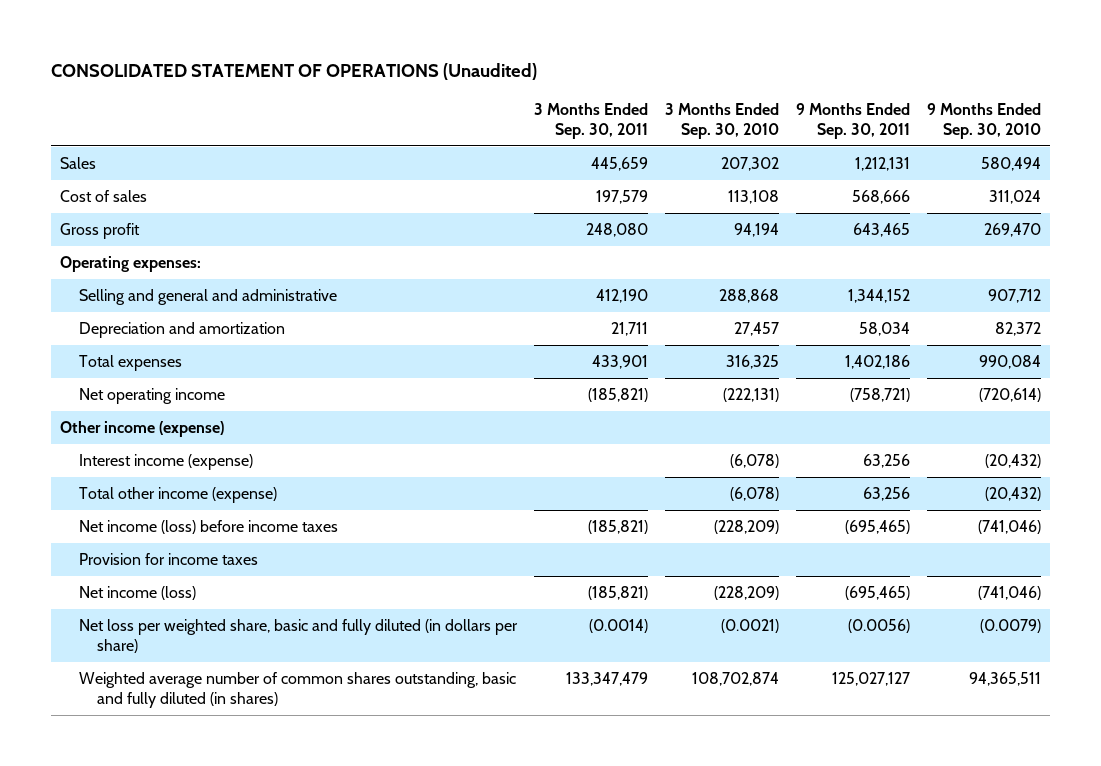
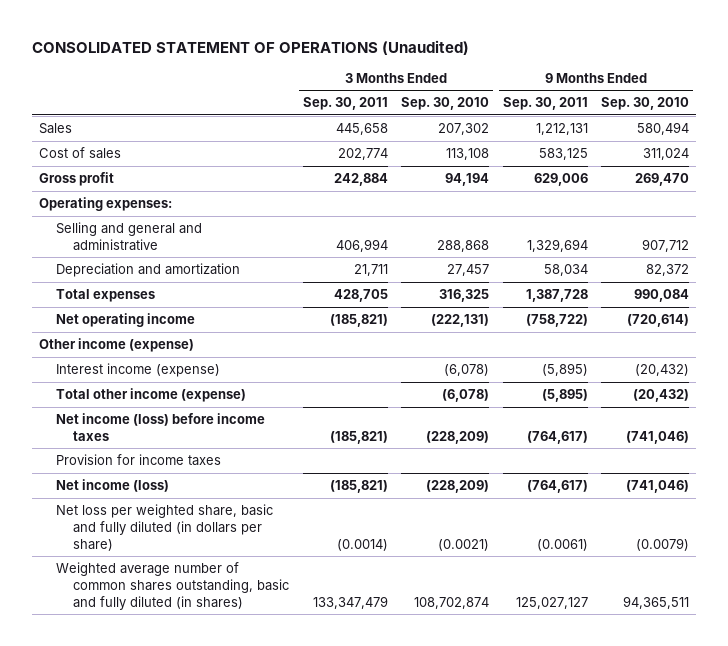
- Sales | 445,659 | 207,302 | 1,212,131 | 580,494
- Cost of sales | 197,579 | 113,108 | 568,666 | 311,024
- Gross profit | 248,080 | 94,194 | 643,465 | 269,470
+ Sales | 445,658 | 207,302 | 1,212,131 | 580,494
+ Cost of sales | 202,774 | 113,108 | 583,125 | 311,024
+ Gross profit | 242,884 | 94,194 | 629,006 | 269,470
- Selling and general and administrative | 412,190 | 288,868 | 1,344,152 | 907,712
+ Selling and general and administrative | 406,994 | 288,868 | 1,329,694 | 907,712
- Total expenses | 433,901 | 316,325 | 1,402,186 | 990,084
- Net operating income | (185,821) | (222,131) | (758,721) | (720,614)
+ Total expenses | 428,705 | 316,325 | 1,387,728 | 990,084
+ Net operating income | (185,821) | (222,131) | (758,722) | (720,614)
- Interest income (expense) | | (6,078) | 63,256 | (20,432)
- Total other income (expense) | | (6,078) | 63,256 | (20,432)
- Net income (loss) before income taxes | (185,821) | (228,209) | (695,465) | (741,046)
+ Interest income (expense) | | (6,078) | (5,895) | (20,432)
+ Total other income (expense) | | (6,078) | (5,895) | (20,432)
+ Net income (loss) before income taxes | (185,821) | (228,209) | (764,617) | (741,046)
- Net income (loss) | (185,821) | (228,209) | (695,465) | (741,046)
- Net loss per weighted share, basic and fully diluted (in dollars per share) | (0.0014) | (0.0021) | (0.0056) | (0.0079)
+ Net income (loss) | (185,821) | (228,209) | (764,617) | (741,046)
+ Net loss per weighted share, basic and fully diluted (in dollars per share) | (0.0014) | (0.0021) | (0.0061) | (0.0079)

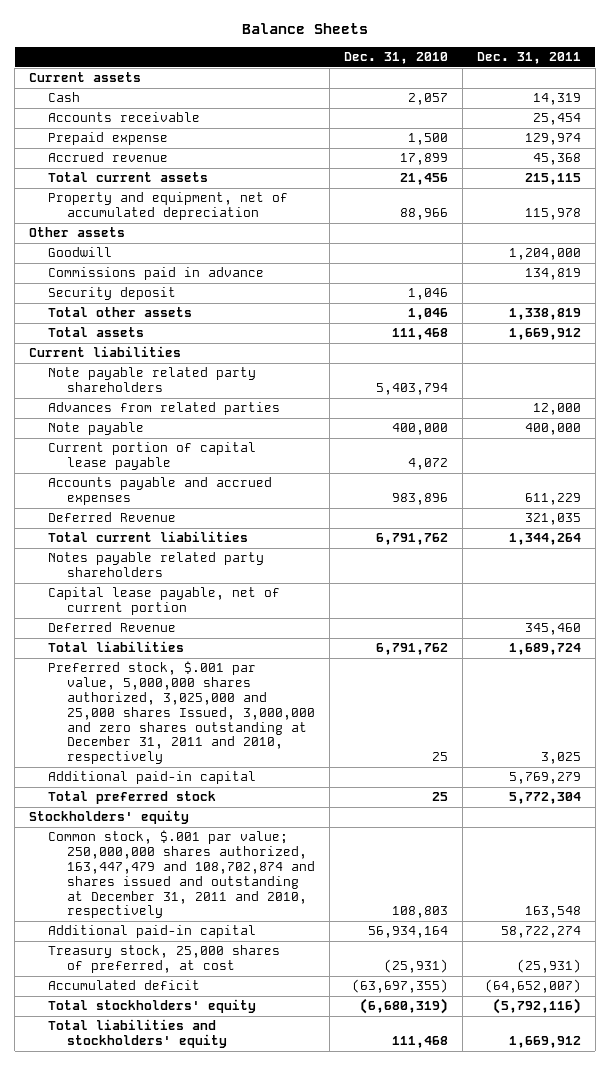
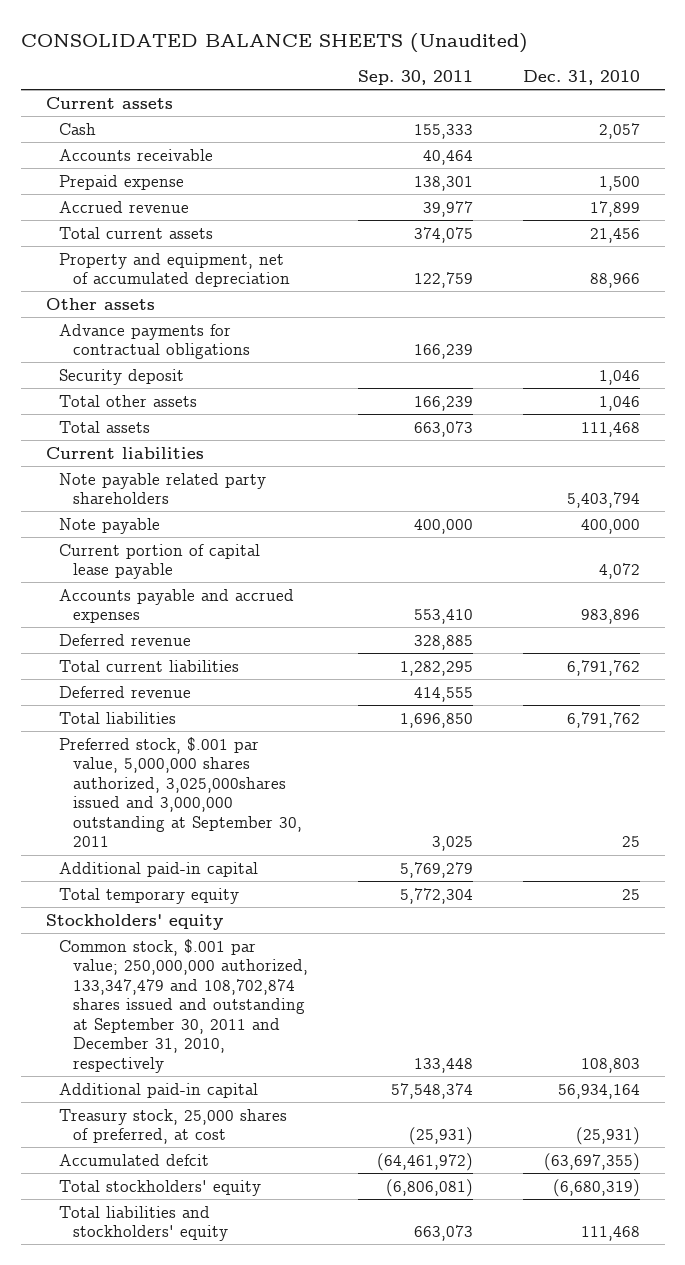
- Balance Sheets
+ CONSOLIDATED BALANCE SHEETS (Unaudited)
- | Dec. 31, 2010 | Dec. 31, 2011
+ | Sep. 30, 2011 | Dec. 31, 2010
- Goodwill | | 1,204,000
- Commissions paid in advance | | 134,819
+ Advance payments for contractual obligations | 166,239 |
- Advances from related parties | | 12,000
- Deferred Revenue | | 321,035
+ Deferred revenue | 328,885 |
- Notes payable related party shareholders
- Capital lease payable, net of current portion
- Deferred Revenue | | 345,460
+ Deferred revenue | 414,555 |
- Preferred stock, $.001 par value, 5,000,000 shares authorized, 3,025,000 and 25,000 shares Issued, 3,000,000 and zero shares outstanding at December 31, 2011 and 2010, respectively | 25 | 3,025
+ Preferred stock, $.001 par value, 5,000,000 shares authorized, 3,025,000shares issued and 3,000,000 outstanding at September 30, 2011 | 3,025 | 25
- Total preferred stock | 25 | 5,772,304
+ Total temporary equity | 5,772,304 | 25
- Common stock, $.001 par value; 250,000,000 shares authorized, 163,447,479 and 108,702,874 and shares issued and outstanding at December 31, 2011 and 2010, respectively | 108,803 | 163,548
+ Common stock, $.001 par value; 250,000,000 authorized, 133,347,479 and 108,702,874 shares issued and outstanding at September 30, 2011 and December 31, 2010, respectively | 133,448 | 108,803
- Accumulated deficit | (63,697,355) | (64,652,007)
+ Accumulated defcit | (64,461,972) | (63,697,355)

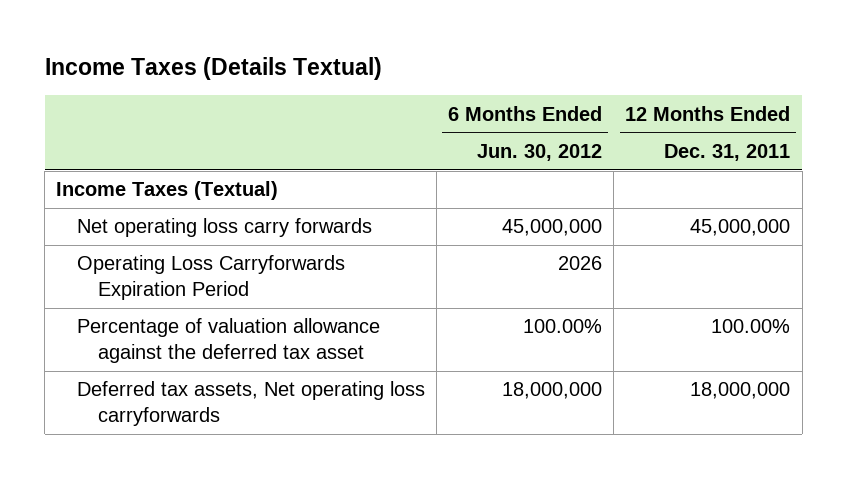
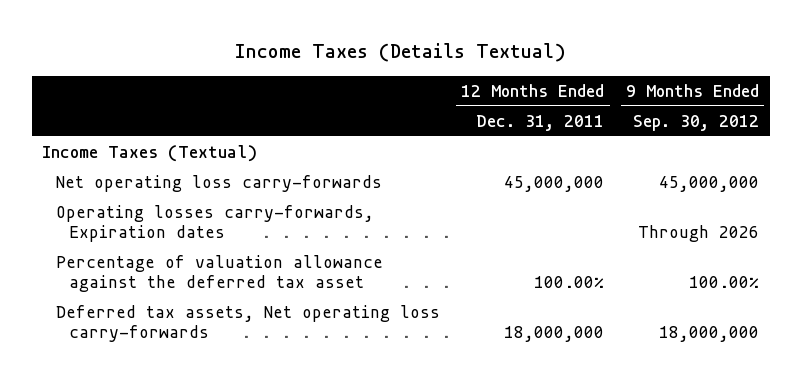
- | 6 Months Ended Jun. 30, 2012 | 12 Months Ended Dec. 31, 2011
+ | 12 Months Ended Dec. 31, 2011 | 9 Months Ended Sep. 30, 2012
- Net operating loss carry forwards | 45,000,000 | 45,000,000
- Operating Loss Carryforwards Expiration Period | 2026 |
+ Net operating loss carry-forwards | 45,000,000 | 45,000,000
+ Operating losses carry-forwards, Expiration dates | | Through 2026
- Deferred tax assets, Net operating loss carryforwards | 18,000,000 | 18,000,000
+ Deferred tax assets, Net operating loss carry-forwards | 18,000,000 | 18,000,000

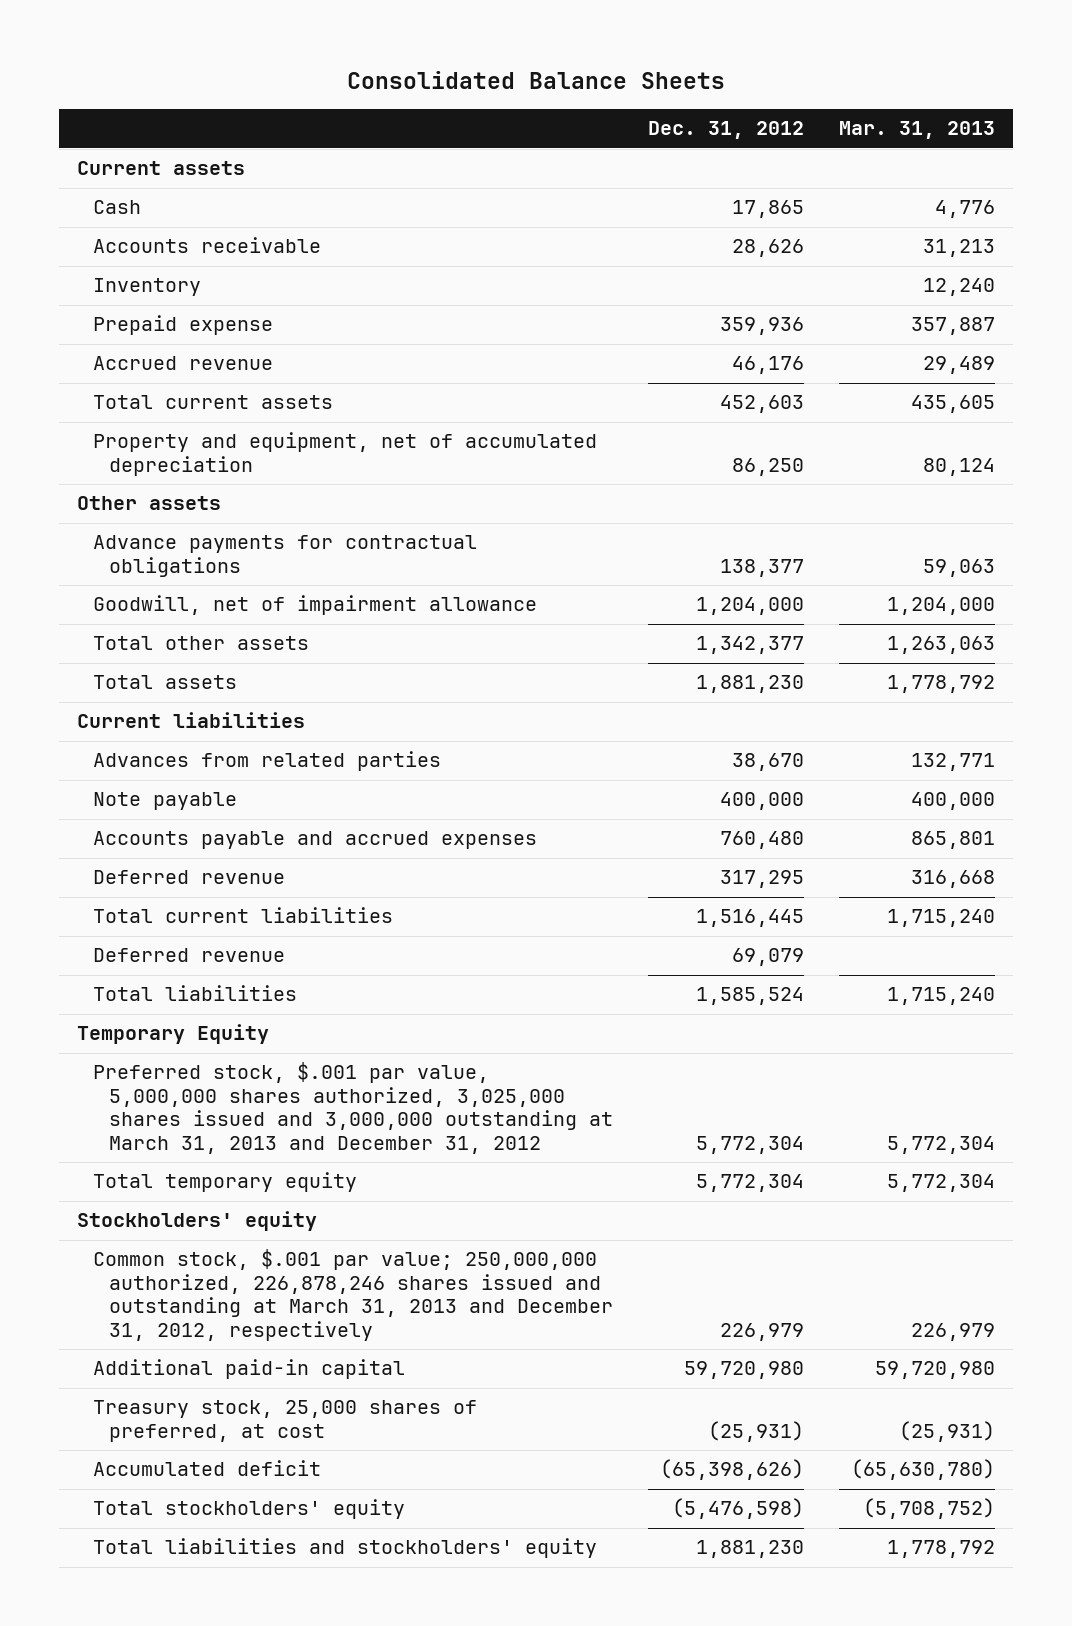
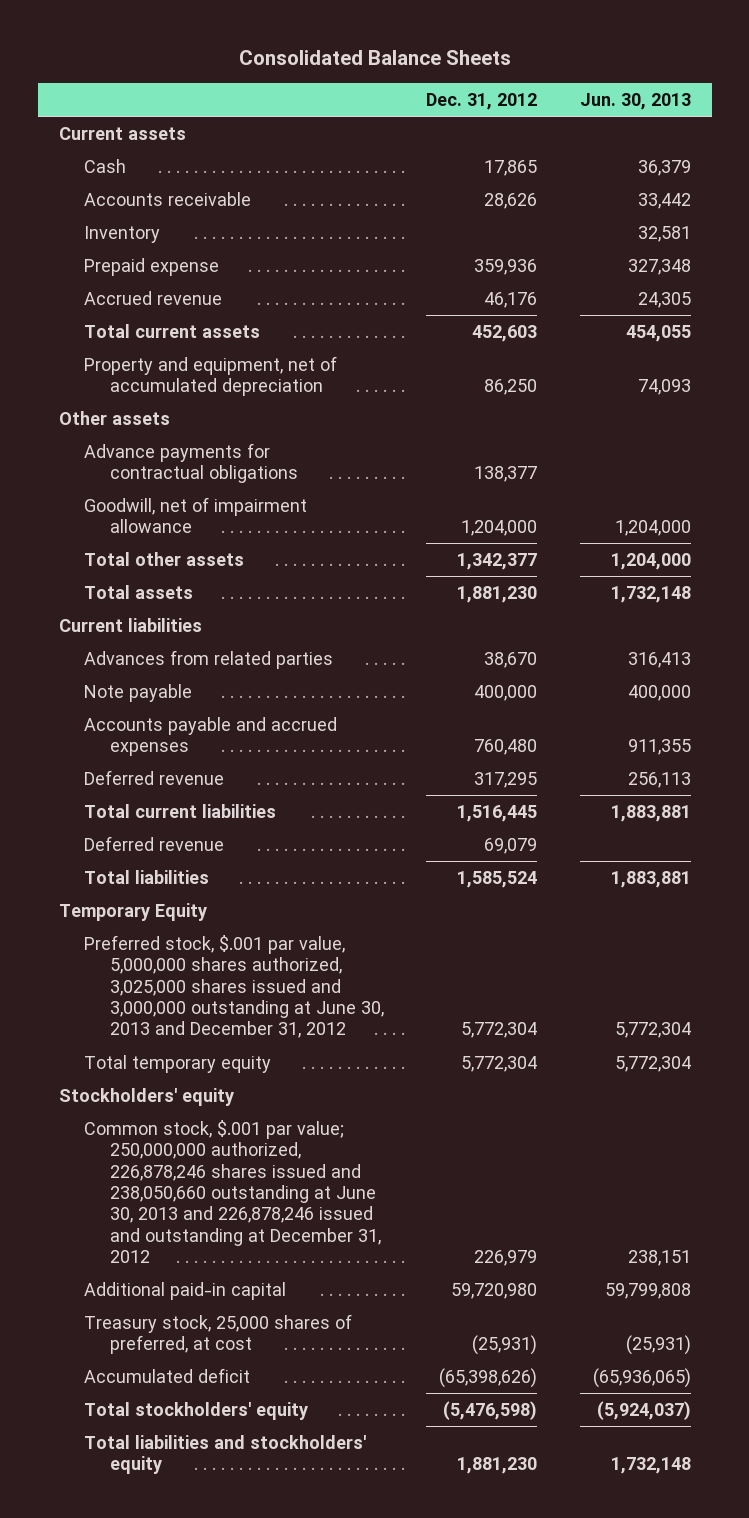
- | Dec. 31, 2012 | Mar. 31, 2013
+ | Dec. 31, 2012 | Jun. 30, 2013
- Preferred stock, $.001 par value, 5,000,000 shares authorized, 3,025,000 shares issued and 3,000,000 outstanding at March 31, 2013 and December 31, 2012 | 5,772,304 | 5,772,304
+ Preferred stock, $.001 par value, 5,000,000 shares authorized, 3,025,000 shares issued and 3,000,000 outstanding at June 30, 2013 and December 31, 2012 | 5,772,304 | 5,772,304
- Common stock, $.001 par value; 250,000,000 authorized, 226,878,246 shares issued and outstanding at March 31, 2013 and December 31, 2012, respectively | 226,979 | 226,979
+ Common stock, $.001 par value; 250,000,000 authorized, 226,878,246 shares issued and 238,050,660 outstanding at June 30, 2013 and 226,878,246 issued and outstanding at December 31, 2012 | 226,979 | 238,151

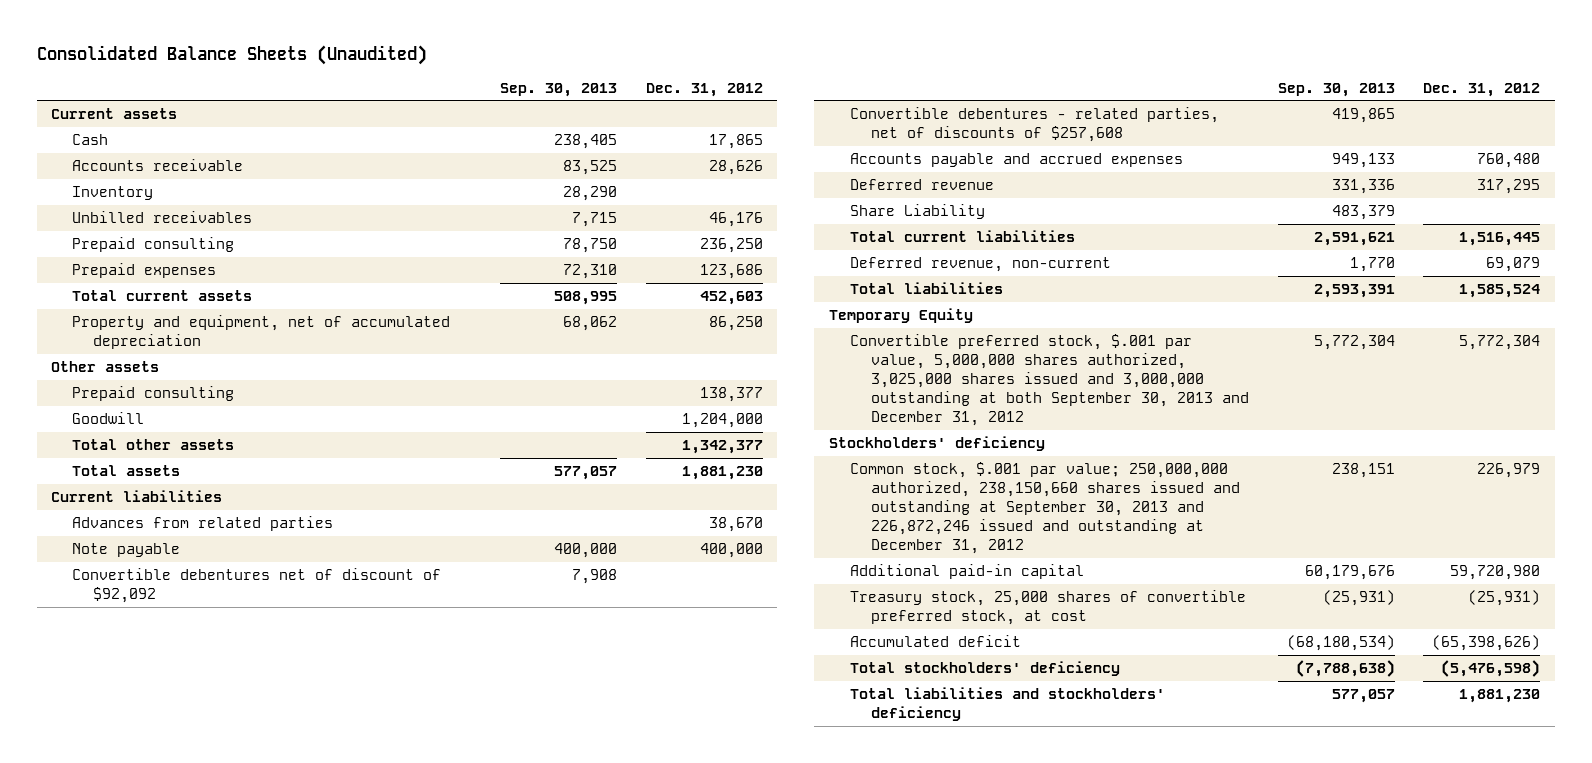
- Consolidated Balance Sheets
+ Consolidated Balance Sheets (Unaudited)
- | Dec. 31, 2012 | Jun. 30, 2013
+ | Sep. 30, 2013 | Dec. 31, 2012
- Prepaid expense | 359,936 | 327,348
- Accrued revenue | 46,176 | 24,305
+ Unbilled receivables | 7,715 | 46,176
+ Prepaid consulting | 78,750 | 236,250
+ Prepaid expenses | 72,310 | 123,686
- Advance payments for contractual obligations | 138,377 |
- Goodwill, net of impairment allowance | 1,204,000 | 1,204,000
+ Prepaid consulting | | 138,377
+ Goodwill | | 1,204,000
+ Convertible debentures net of discount of $92,092 | 7,908 |
+ Convertible debentures - related parties, net of discounts of $257,608 | 419,865 |
+ Share Liability | 483,379 |
- Deferred revenue | 69,079 |
+ Deferred revenue, non-current | 1,770 | 69,079
- Preferred stock, $.001 par value, 5,000,000 shares authorized, 3,025,000 shares issued and 3,000,000 outstanding at June 30, 2013 and December 31, 2012 | 5,772,304 | 5,772,304
- Total temporary equity | 5,772,304 | 5,772,304
- Stockholders' equity
- Common stock, $.001 par value; 250,000,000 authorized, 226,878,246 shares issued and 238,050,660 outstanding at June 30, 2013 and 226,878,246 issued and outstanding at December 31, 2012 | 226,979 | 238,151
+ Convertible preferred stock, $.001 par value, 5,000,000 shares authorized, 3,025,000 shares issued and 3,000,000 outstanding at both September 30, 2013 and December 31, 2012 | 5,772,304 | 5,772,304
+ Stockholders' deficiency
+ Common stock, $.001 par value; 250,000,000 authorized, 238,150,660 shares issued and outstanding at September 30, 2013 and 226,872,246 issued and outstanding at December 31, 2012 | 238,151 | 226,979
- Treasury stock, 25,000 shares of preferred, at cost | (25,931) | (25,931)
+ Treasury stock, 25,000 shares of convertible preferred stock, at cost | (25,931) | (25,931)
- Total stockholders' equity | (5,476,598) | (5,924,037)
- Total liabilities and stockholders' equity | 1,881,230 | 1,732,148
+ Total stockholders' deficiency | (7,788,638) | (5,476,598)
+ Total liabilities and stockholders' deficiency | 577,057 | 1,881,230

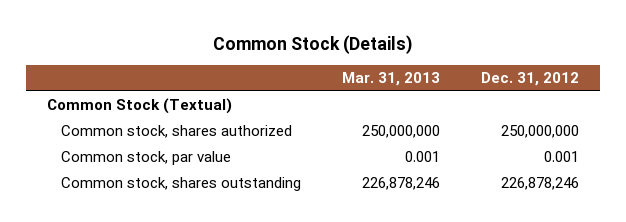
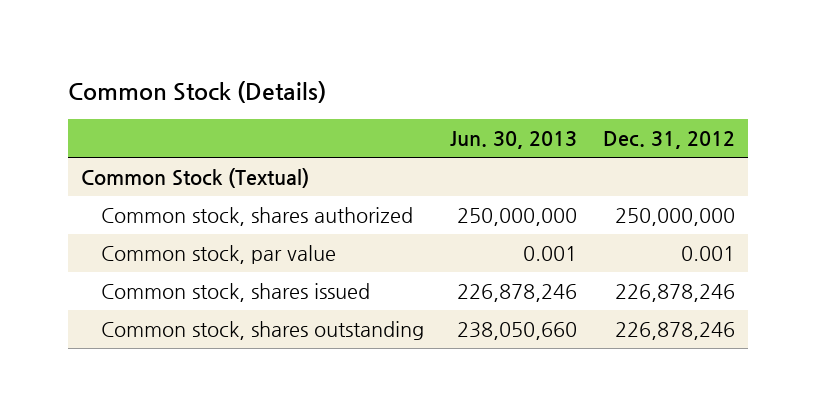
- | Mar. 31, 2013 | Dec. 31, 2012
+ | Jun. 30, 2013 | Dec. 31, 2012
+ Common stock, shares issued | 226,878,246 | 226,878,246

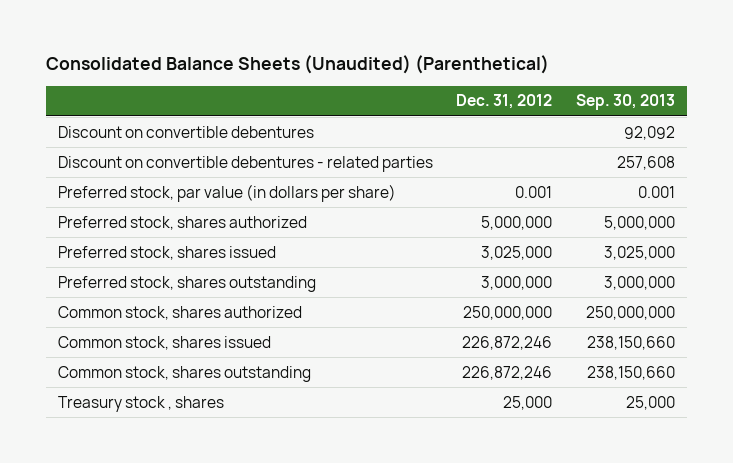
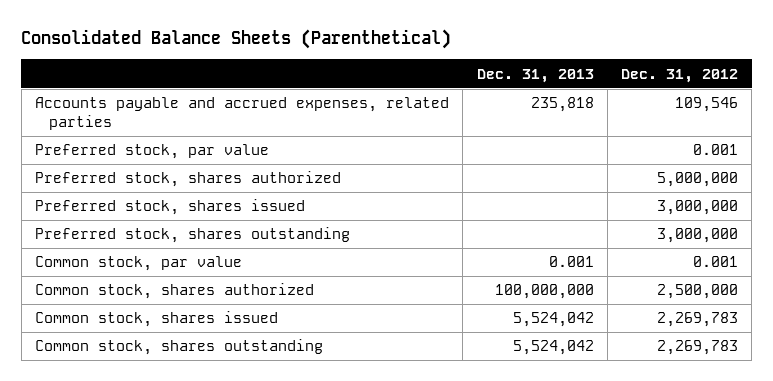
- Consolidated Balance Sheets (Unaudited) (Parenthetical)
+ Consolidated Balance Sheets (Parenthetical)
- | Dec. 31, 2012 | Sep. 30, 2013
+ | Dec. 31, 2013 | Dec. 31, 2012
- Discount on convertible debentures | | 92,092
- Discount on convertible debentures - related parties | | 257,608
- Preferred stock, par value (in dollars per share) | 0.001 | 0.001
+ Accounts payable and accrued expenses, related parties | 235,818 | 109,546
+ Preferred stock, par value | | 0.001
- Preferred stock, shares issued | 3,025,000 | 3,025,000
+ Preferred stock, shares issued | | 3,000,000
- Common stock, shares authorized | 250,000,000 | 250,000,000
- Common stock, shares issued | 226,872,246 | 238,150,660
- Common stock, shares outstanding | 226,872,246 | 238,150,660
- Treasury stock , shares | 25,000 | 25,000
+ Common stock, par value | 0.001 | 0.001
+ Common stock, shares authorized | 100,000,000 | 2,500,000
+ Common stock, shares issued | 5,524,042 | 2,269,783
+ Common stock, shares outstanding | 5,524,042 | 2,269,783

